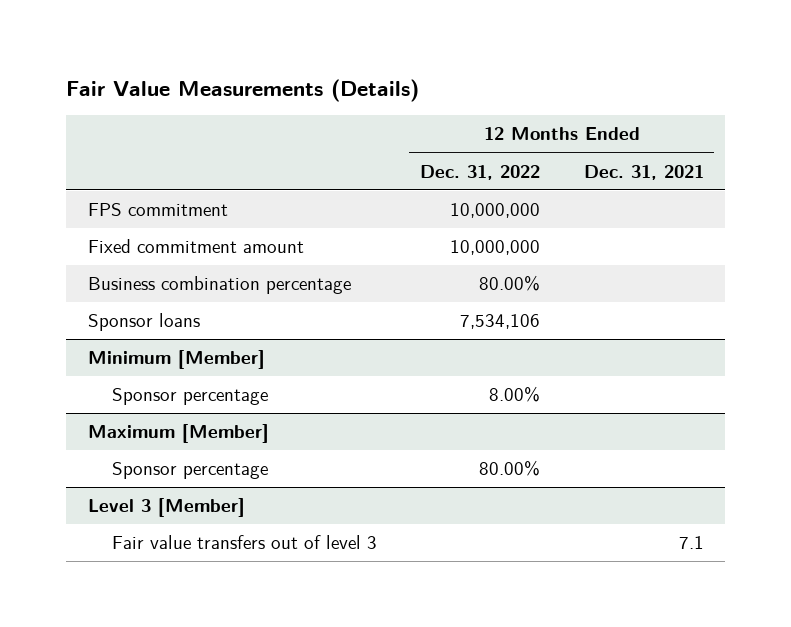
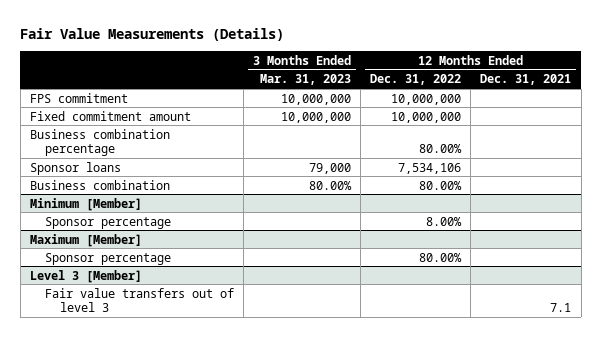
- | 12 Months Ended Dec. 31, 2022 | 12 Months Ended Dec. 31, 2021
+ | 3 Months Ended Mar. 31, 2023 | 12 Months Ended Dec. 31, 2022 | 12 Months Ended Dec. 31, 2021
+ Business combination | 80.00% | 80.00% |

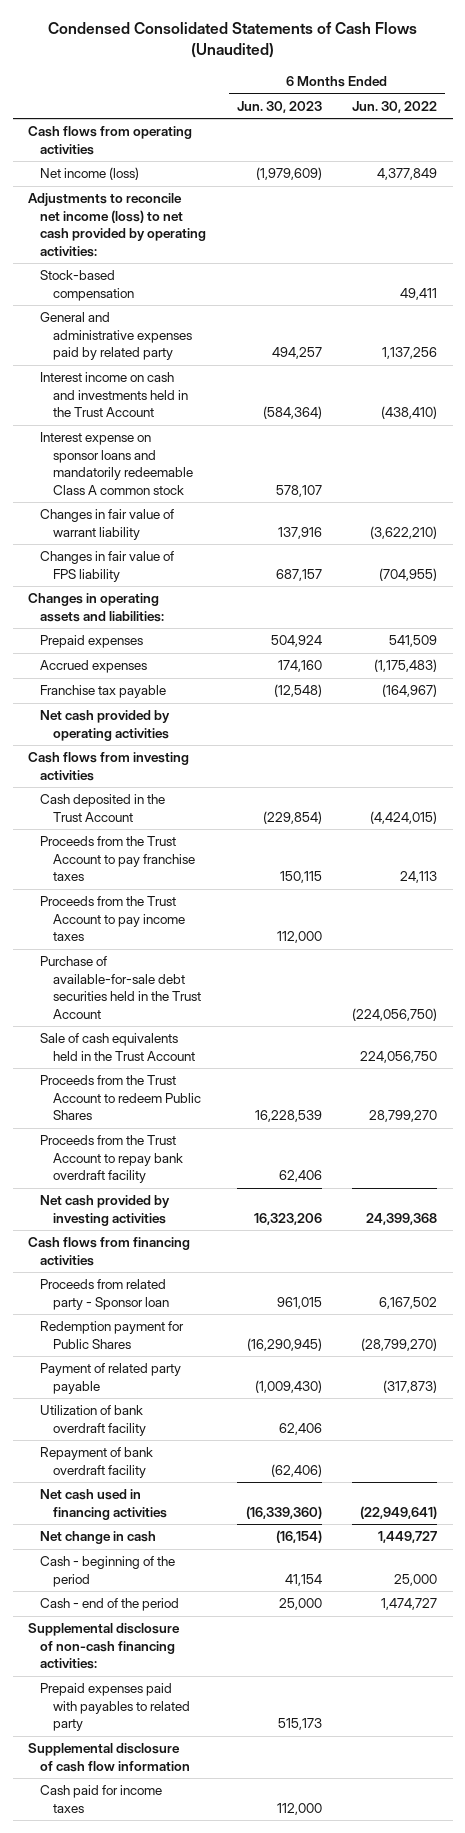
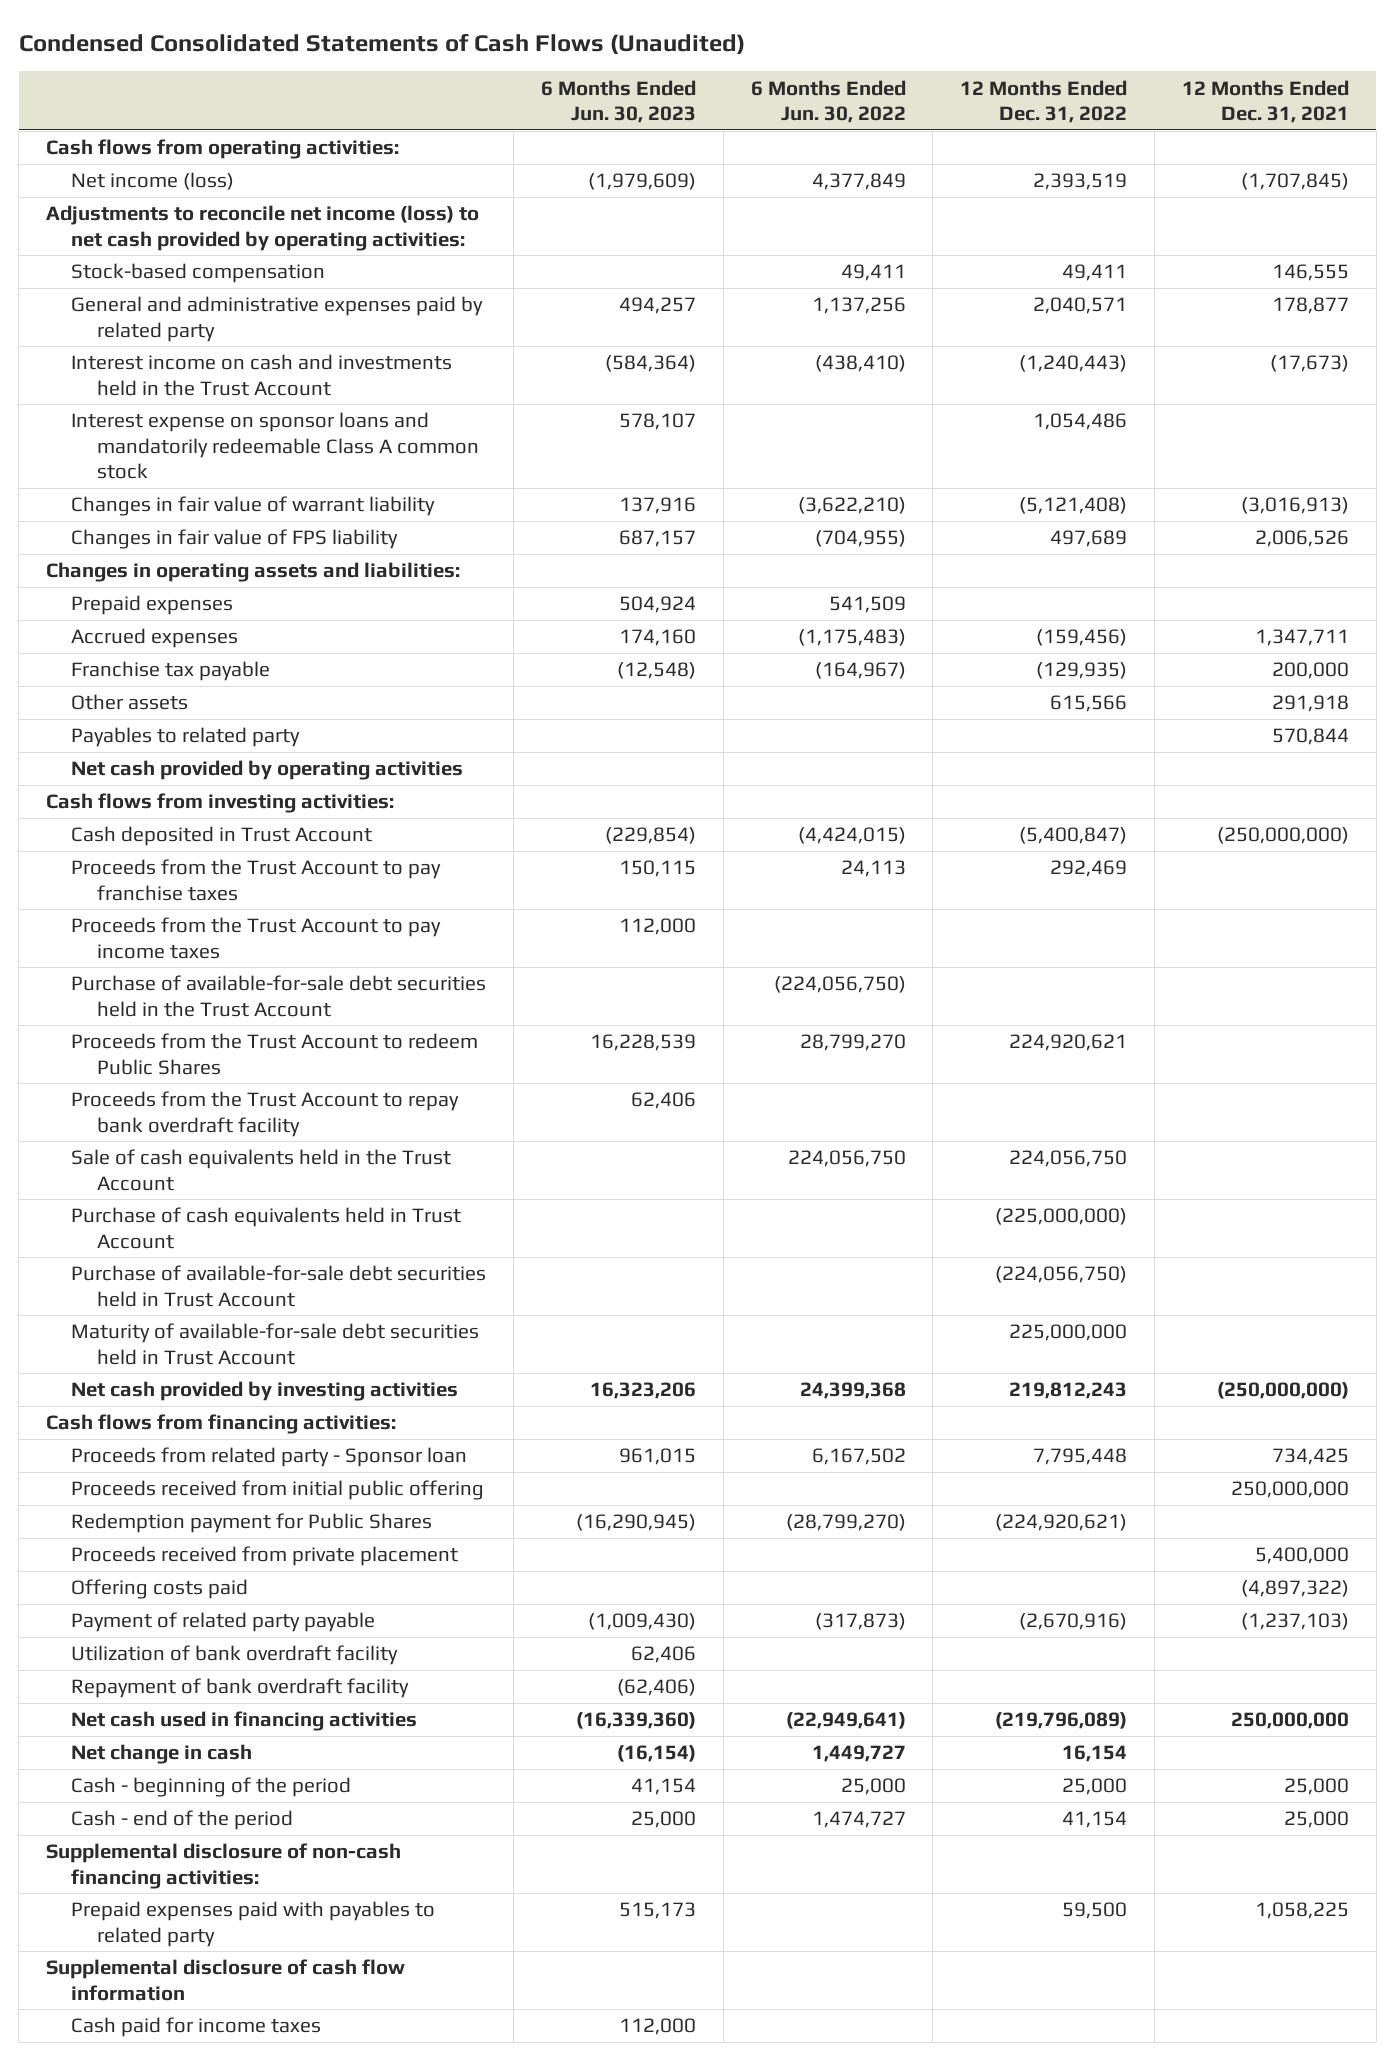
- | 6 Months Ended Jun. 30, 2023 | 6 Months Ended Jun. 30, 2022
+ | 6 Months Ended Jun. 30, 2023 | 6 Months Ended Jun. 30, 2022 | 12 Months Ended Dec. 31, 2022 | 12 Months Ended Dec. 31, 2021
- Cash flows from operating activities
+ Cash flows from operating activities:
+ Other assets | | | 615,566 | 291,918
+ Payables to related party | | | | 570,844
- Cash flows from investing activities
- Cash deposited in the Trust Account | (229,854) | (4,424,015)
+ Cash flows from investing activities:
+ Cash deposited in Trust Account | (229,854) | (4,424,015) | (5,400,847) | (250,000,000)
moved down: Sale of cash equivalents held in the Trust Account | | 224,056,750 | 224,056,750 |
+ Purchase of cash equivalents held in Trust Account | | | (225,000,000) |
+ Purchase of available-for-sale debt securities held in Trust Account | | | (224,056,750) |
+ Maturity of available-for-sale debt securities held in Trust Account | | | 225,000,000 |
- Cash flows from financing activities
+ Cash flows from financing activities:
+ Proceeds received from initial public offering | | | | 250,000,000
+ Proceeds received from private placement | | | | 5,400,000
+ Offering costs paid | | | | (4,897,322)

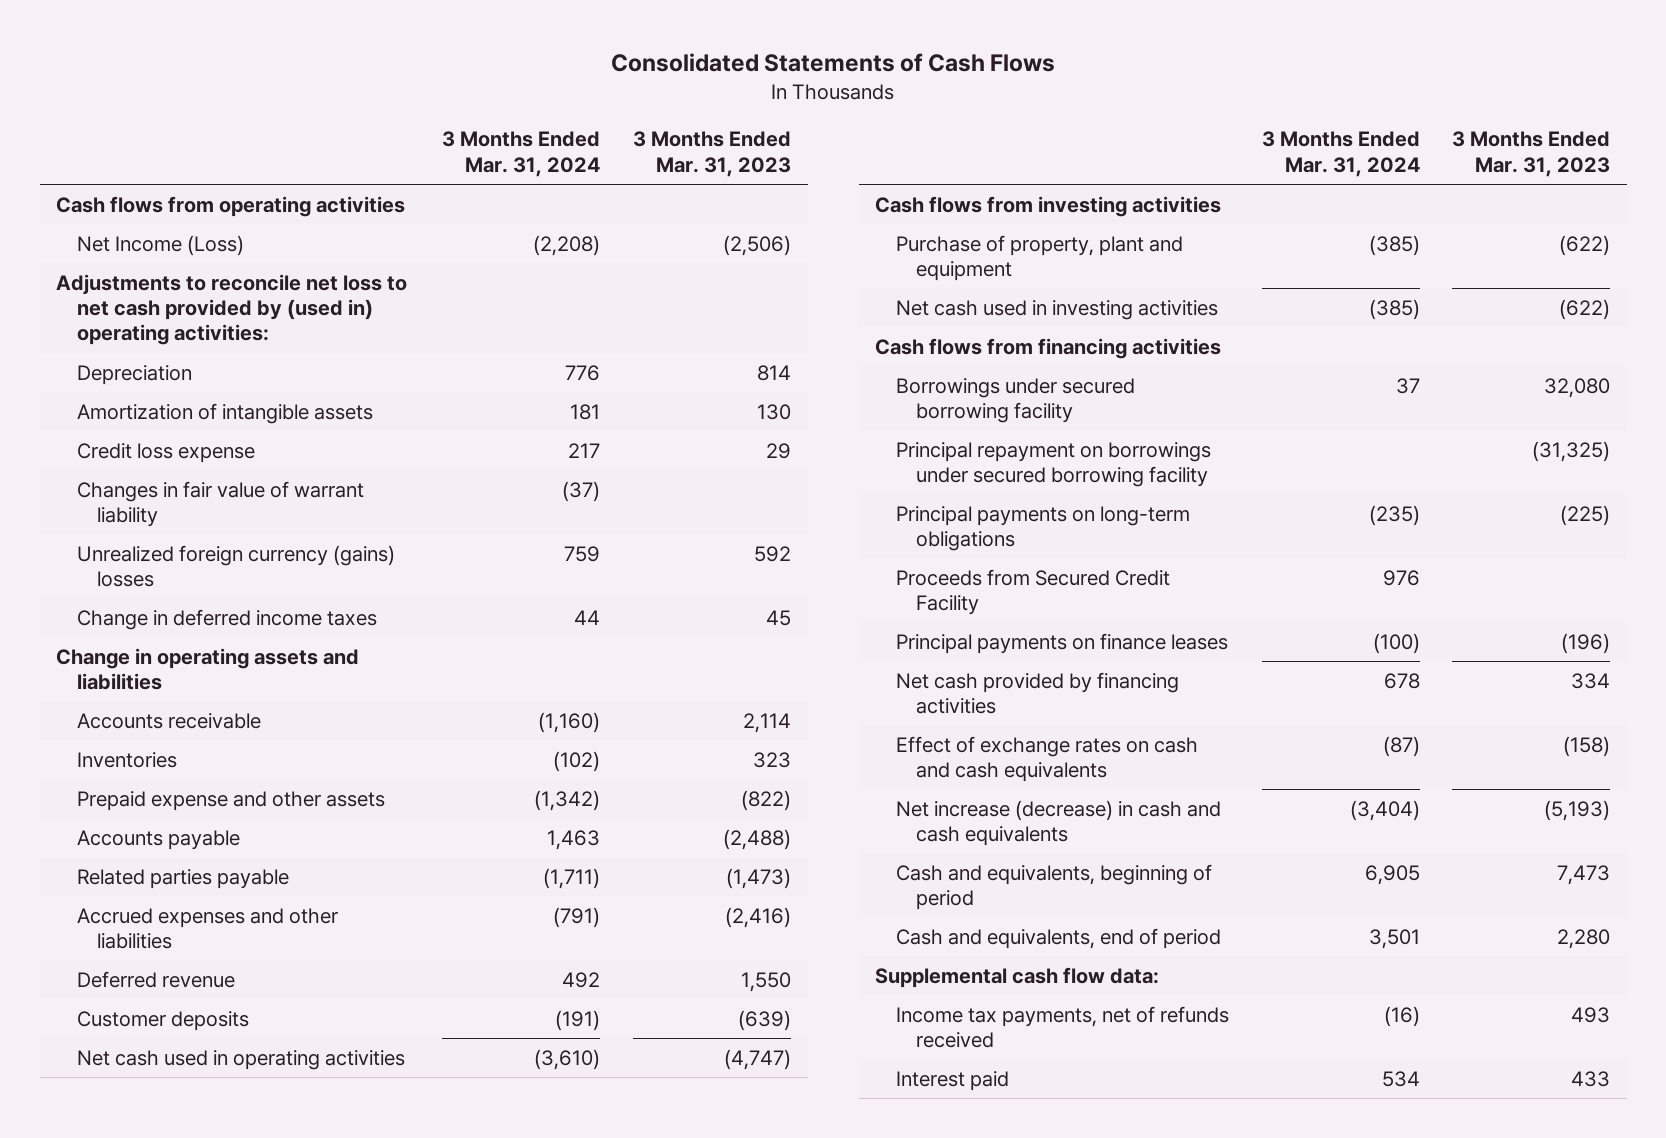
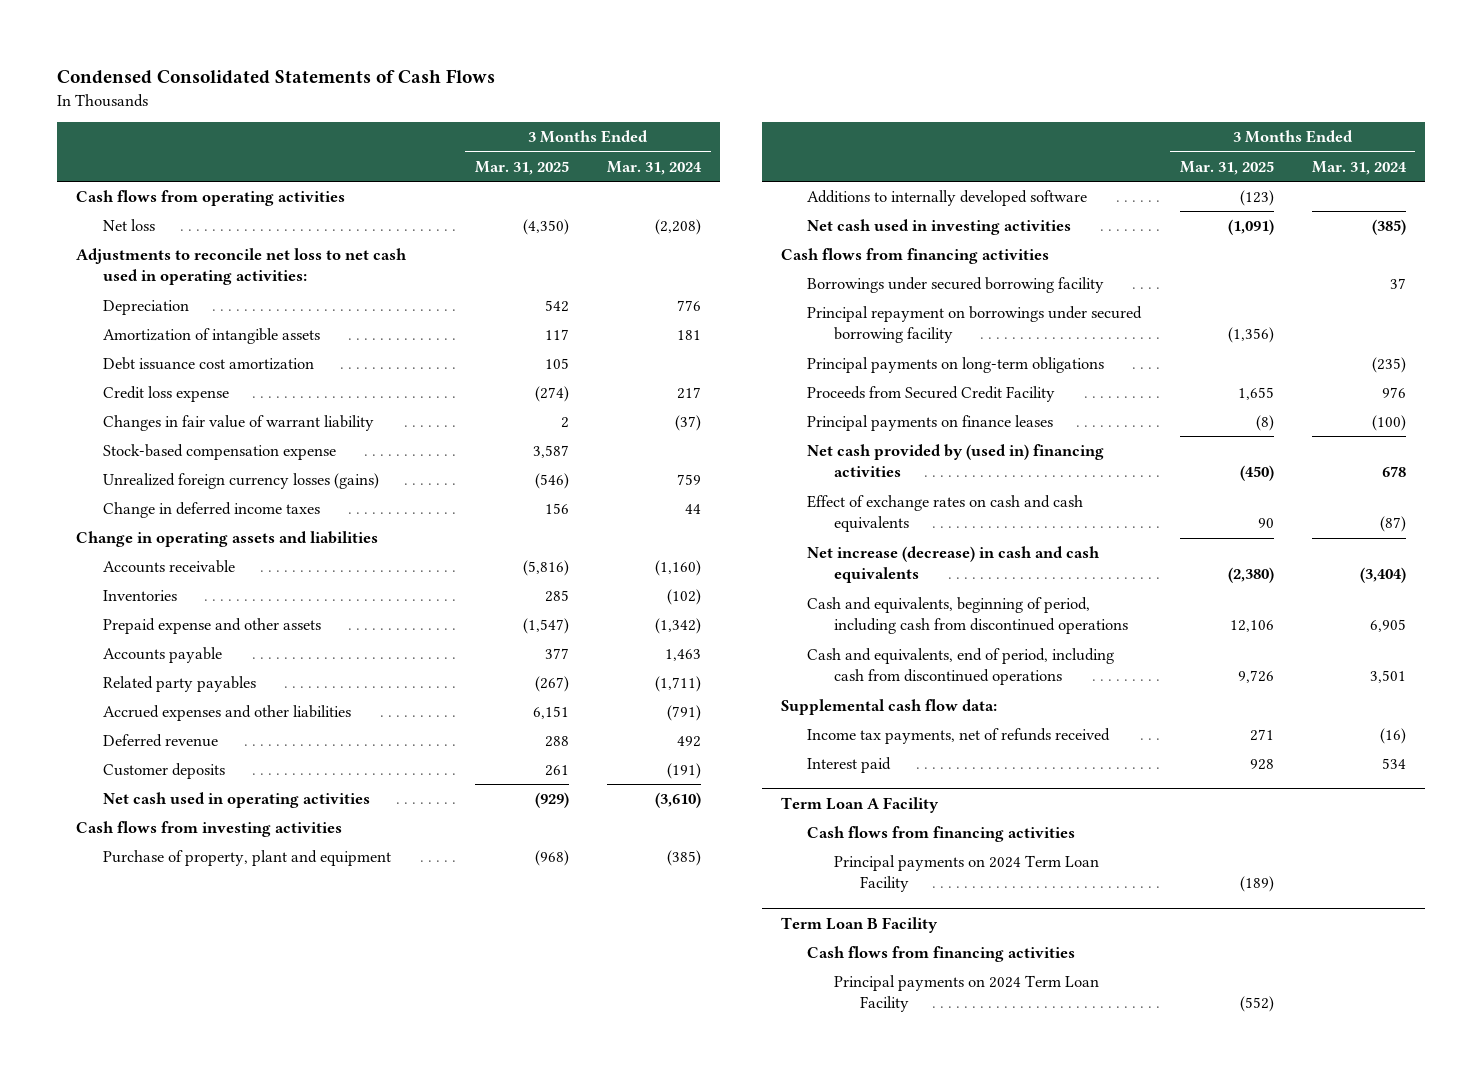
- Consolidated Statements of Cash Flows
+ Condensed Consolidated Statements of Cash Flows
- | 3 Months Ended Mar. 31, 2024 | 3 Months Ended Mar. 31, 2023
+ | 3 Months Ended Mar. 31, 2025 | 3 Months Ended Mar. 31, 2024
- Net Income (Loss) | (2,208) | (2,506)
- Adjustments to reconcile net loss to net cash provided by (used in) operating activities:
+ Net loss | (4,350) | (2,208)
+ Adjustments to reconcile net loss to net cash used in operating activities:
+ Debt issuance cost amortization | 105 |
- Unrealized foreign currency (gains) losses | 759 | 592
+ Stock-based compensation expense | 3,587 |
+ Unrealized foreign currency losses (gains) | (546) | 759
- Related parties payable | (1,711) | (1,473)
+ Related party payables | (267) | (1,711)
+ Additions to internally developed software | (123) |
- Net cash provided by financing activities | 678 | 334
+ Net cash provided by (used in) financing activities | (450) | 678
- Cash and equivalents, beginning of period | 6,905 | 7,473
- Cash and equivalents, end of period | 3,501 | 2,280
+ Cash and equivalents, beginning of period, including cash from discontinued operations | 12,106 | 6,905
+ Cash and equivalents, end of period, including cash from discontinued operations | 9,726 | 3,501
+ Term Loan A Facility
+ Cash flows from financing activities
+ Principal payments on 2024 Term Loan Facility | (189) |
+ Term Loan B Facility
+ Cash flows from financing activities
+ Principal payments on 2024 Term Loan Facility | (552) |

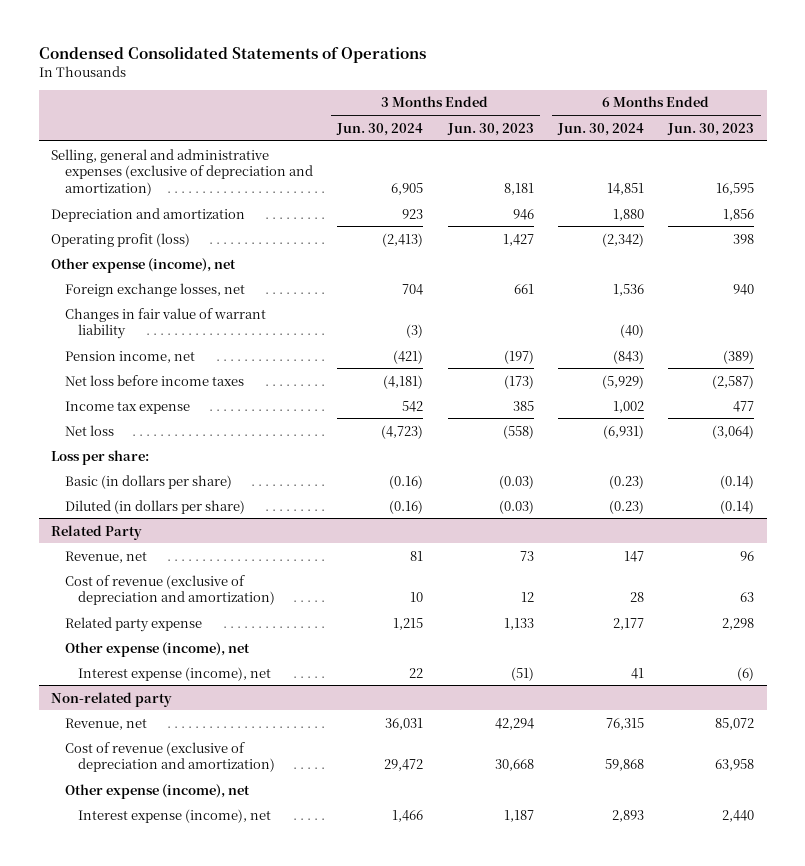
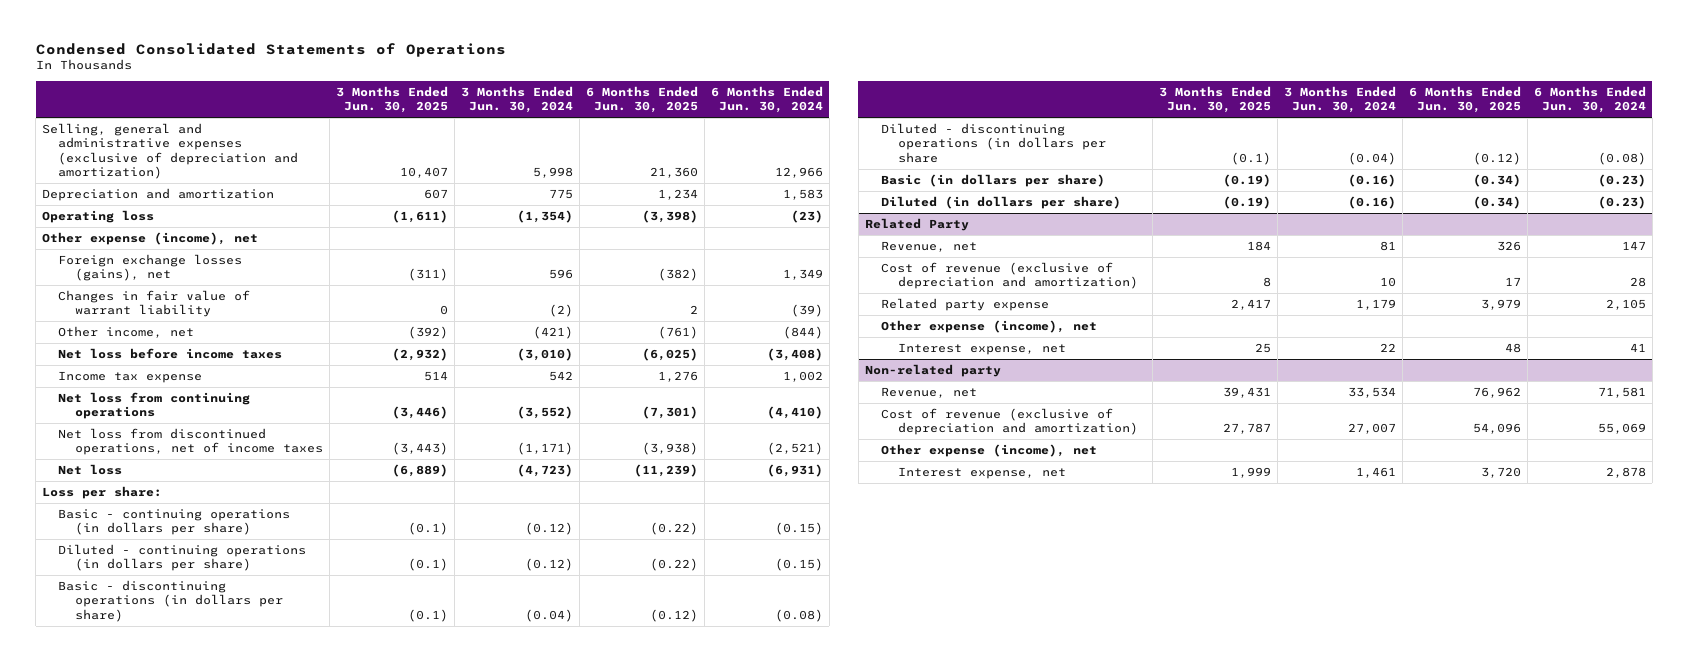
- | 3 Months Ended Jun. 30, 2024 | 3 Months Ended Jun. 30, 2023 | 6 Months Ended Jun. 30, 2024 | 6 Months Ended Jun. 30, 2023
+ | 3 Months Ended Jun. 30, 2025 | 3 Months Ended Jun. 30, 2024 | 6 Months Ended Jun. 30, 2025 | 6 Months Ended Jun. 30, 2024
- Selling, general and administrative expenses (exclusive of depreciation and amortization) | 6,905 | 8,181 | 14,851 | 16,595
- Depreciation and amortization | 923 | 946 | 1,880 | 1,856
- Operating profit (loss) | (2,413) | 1,427 | (2,342) | 398
+ Selling, general and administrative expenses (exclusive of depreciation and amortization) | 10,407 | 5,998 | 21,360 | 12,966
+ Depreciation and amortization | 607 | 775 | 1,234 | 1,583
+ Operating loss | (1,611) | (1,354) | (3,398) | (23)
- Foreign exchange losses, net | 704 | 661 | 1,536 | 940
- Changes in fair value of warrant liability | (3) | | (40) |
- Pension income, net | (421) | (197) | (843) | (389)
- Net loss before income taxes | (4,181) | (173) | (5,929) | (2,587)
+ Foreign exchange losses (gains), net | (311) | 596 | (382) | 1,349
+ Changes in fair value of warrant liability | 0 | (2) | 2 | (39)
+ Other income, net | (392) | (421) | (761) | (844)
+ Net loss before income taxes | (2,932) | (3,010) | (6,025) | (3,408)
+ Net loss from continuing operations | (3,446) | (3,552) | (7,301) | (4,410)
+ Net loss from discontinued operations, net of income taxes | (3,443) | (1,171) | (3,938) | (2,521)
+ Basic - continuing operations (in dollars per share) | (0.1) | (0.12) | (0.22) | (0.15)
+ Diluted - continuing operations (in dollars per share) | (0.1) | (0.12) | (0.22) | (0.15)
+ Basic - discontinuing operations (in dollars per share) | (0.1) | (0.04) | (0.12) | (0.08)
+ Diluted - discontinuing operations (in dollars per share | (0.1) | (0.04) | (0.12) | (0.08)
@ Related Party
- Related party expense | 1,215 | 1,133 | 2,177 | 2,298
+ Related party expense | 2,417 | 1,179 | 3,979 | 2,105
- Interest expense (income), net | 22 | (51) | 41 | (6)
+ Interest expense, net | 25 | 22 | 48 | 41
@ Non-related party
- Revenue, net | 36,031 | 42,294 | 76,315 | 85,072
- Cost of revenue (exclusive of depreciation and amortization) | 29,472 | 30,668 | 59,868 | 63,958
+ Revenue, net | 39,431 | 33,534 | 76,962 | 71,581
+ Cost of revenue (exclusive of depreciation and amortization) | 27,787 | 27,007 | 54,096 | 55,069
- Interest expense (income), net | 1,466 | 1,187 | 2,893 | 2,440
+ Interest expense, net | 1,999 | 1,461 | 3,720 | 2,878

